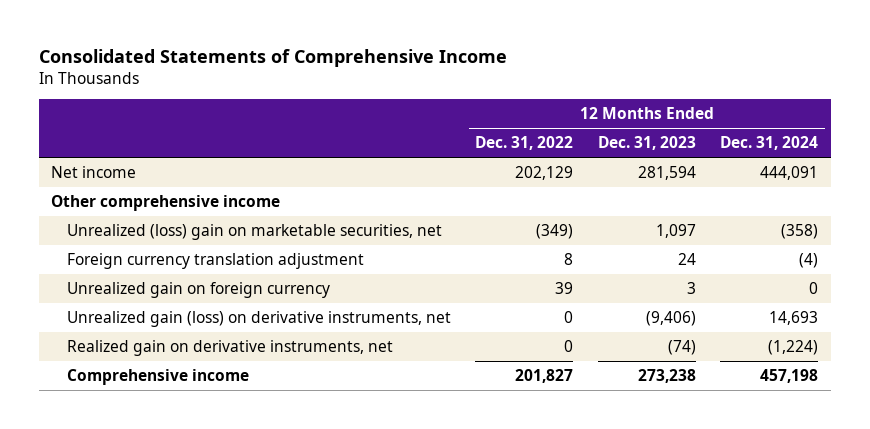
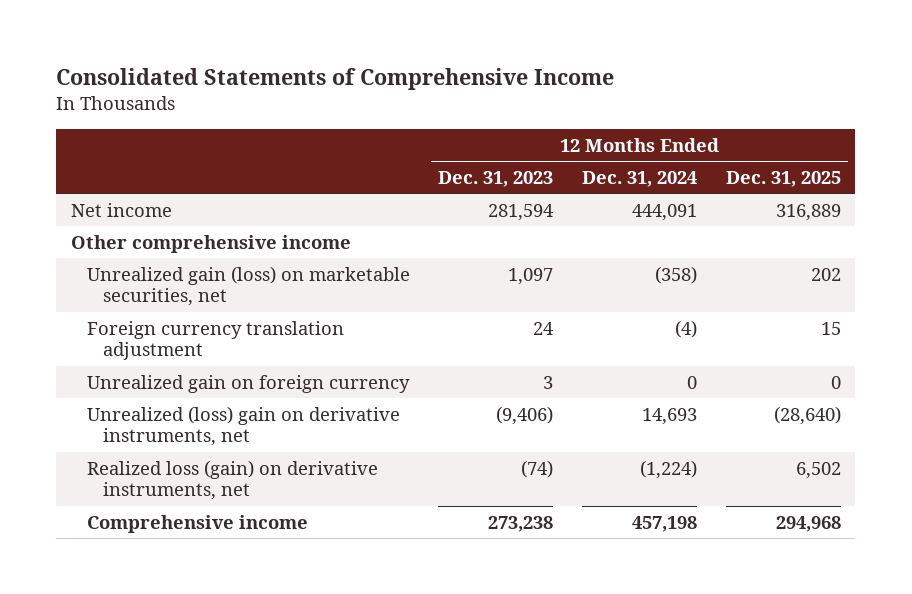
- | 12 Months Ended Dec. 31, 2022 | 12 Months Ended Dec. 31, 2023 | 12 Months Ended Dec. 31, 2024
+ | 12 Months Ended Dec. 31, 2023 | 12 Months Ended Dec. 31, 2024 | 12 Months Ended Dec. 31, 2025
- Unrealized (loss) gain on marketable securities, net | (349) | 1,097 | (358)
+ Unrealized gain (loss) on marketable securities, net | 1,097 | (358) | 202
- Unrealized gain (loss) on derivative instruments, net | 0 | (9,406) | 14,693
- Realized gain on derivative instruments, net | 0 | (74) | (1,224)
+ Unrealized (loss) gain on derivative instruments, net | (9,406) | 14,693 | (28,640)
+ Realized loss (gain) on derivative instruments, net | (74) | (1,224) | 6,502

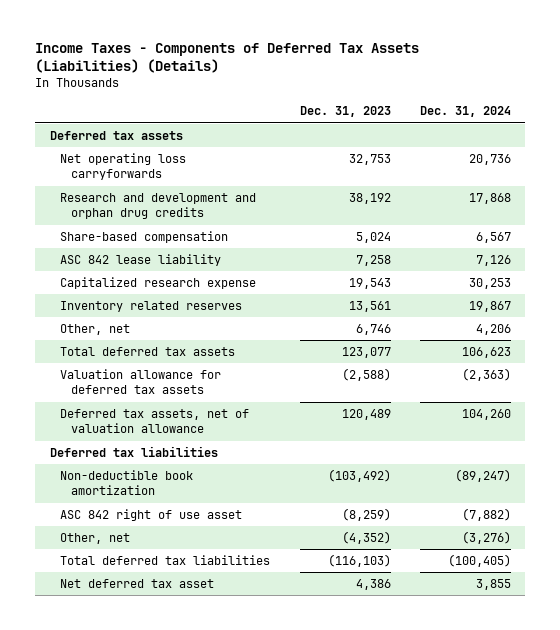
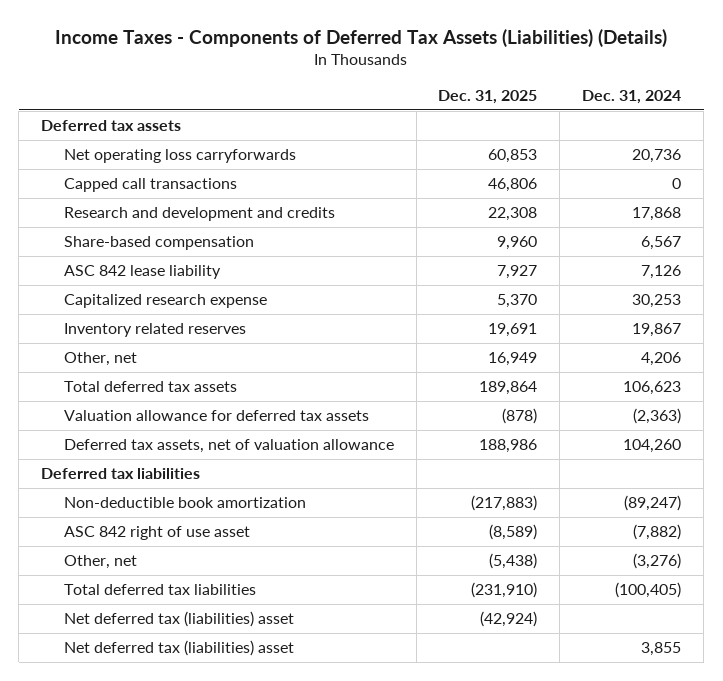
- | Dec. 31, 2023 | Dec. 31, 2024
+ | Dec. 31, 2025 | Dec. 31, 2024
- Research and development and orphan drug credits | 38,192 | 17,868
+ Capped call transactions | 46,806 | 0
+ Research and development and credits | 22,308 | 17,868
- Net deferred tax asset | 4,386 | 3,855
+ Net deferred tax (liabilities) asset | (42,924) |
+ Net deferred tax (liabilities) asset | | 3,855

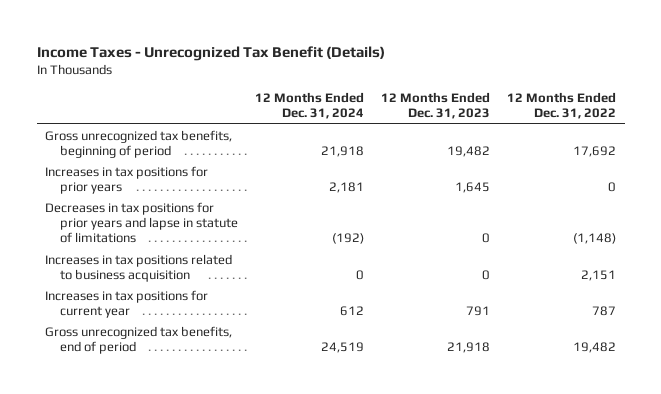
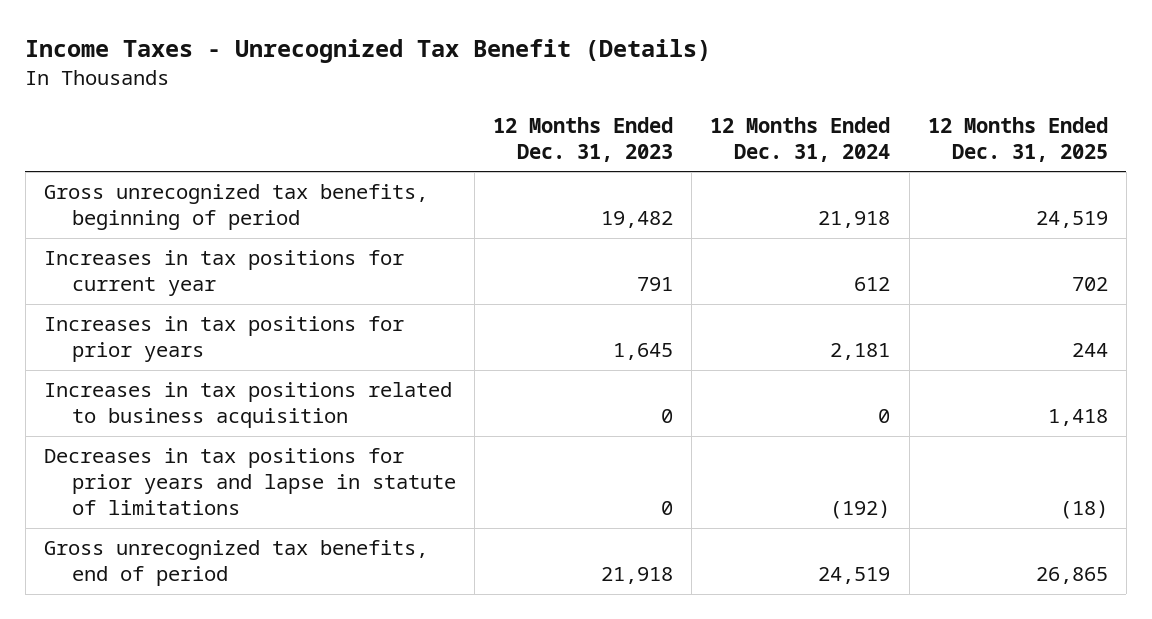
- | 12 Months Ended Dec. 31, 2024 | 12 Months Ended Dec. 31, 2023 | 12 Months Ended Dec. 31, 2022
+ | 12 Months Ended Dec. 31, 2023 | 12 Months Ended Dec. 31, 2024 | 12 Months Ended Dec. 31, 2025
moved up: Increases in tax positions for current year | 791 | 612 | 702
moved down: Decreases in tax positions for prior years and lapse in statute of limitations | 0 | (192) | (18)

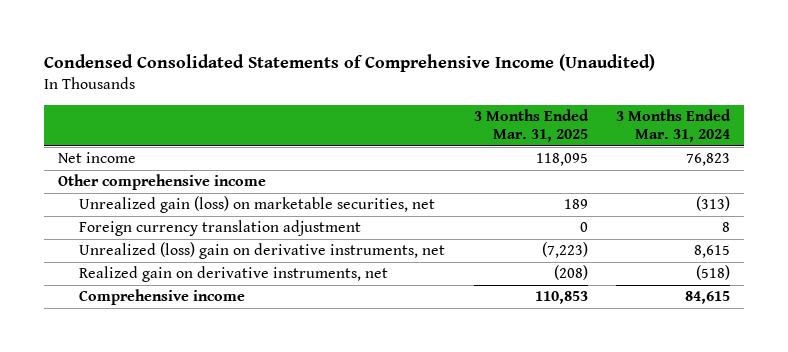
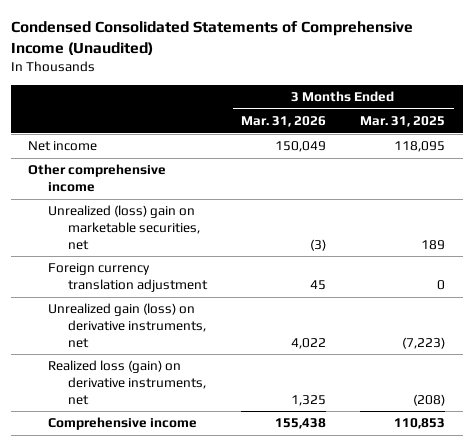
- | 3 Months Ended Mar. 31, 2025 | 3 Months Ended Mar. 31, 2024
+ | 3 Months Ended Mar. 31, 2026 | 3 Months Ended Mar. 31, 2025
- Unrealized gain (loss) on marketable securities, net | 189 | (313)
+ Unrealized (loss) gain on marketable securities, net | (3) | 189
- Unrealized (loss) gain on derivative instruments, net | (7,223) | 8,615
- Realized gain on derivative instruments, net | (208) | (518)
+ Unrealized gain (loss) on derivative instruments, net | 4,022 | (7,223)
+ Realized loss (gain) on derivative instruments, net | 1,325 | (208)

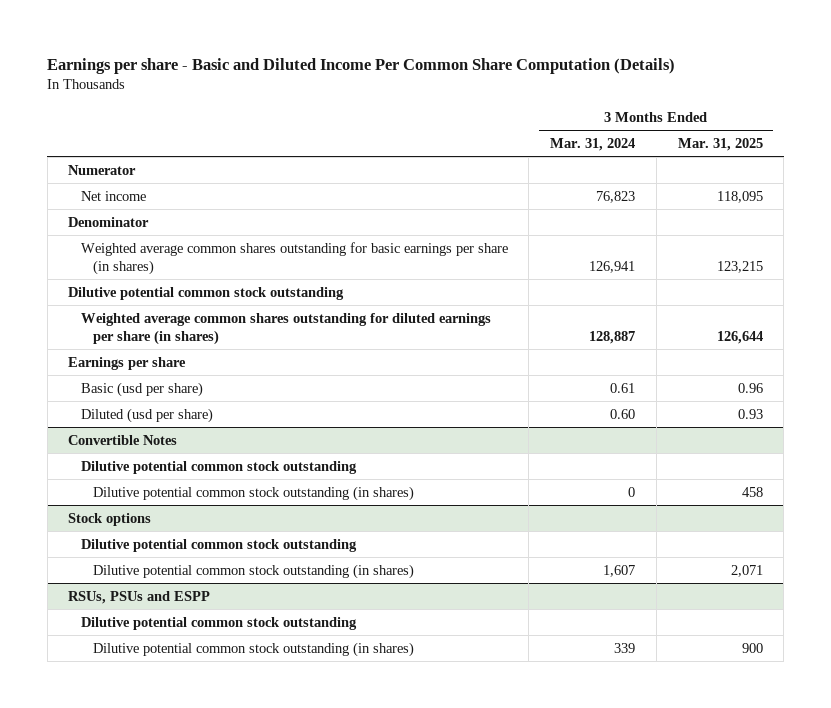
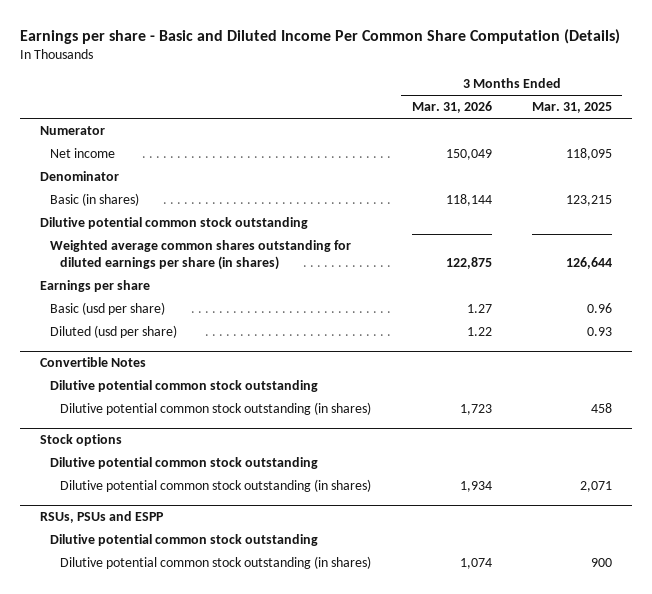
- | 3 Months Ended Mar. 31, 2024 | 3 Months Ended Mar. 31, 2025
+ | 3 Months Ended Mar. 31, 2026 | 3 Months Ended Mar. 31, 2025
- Weighted average common shares outstanding for basic earnings per share (in shares) | 126,941 | 123,215
+ Basic (in shares) | 118,144 | 123,215

